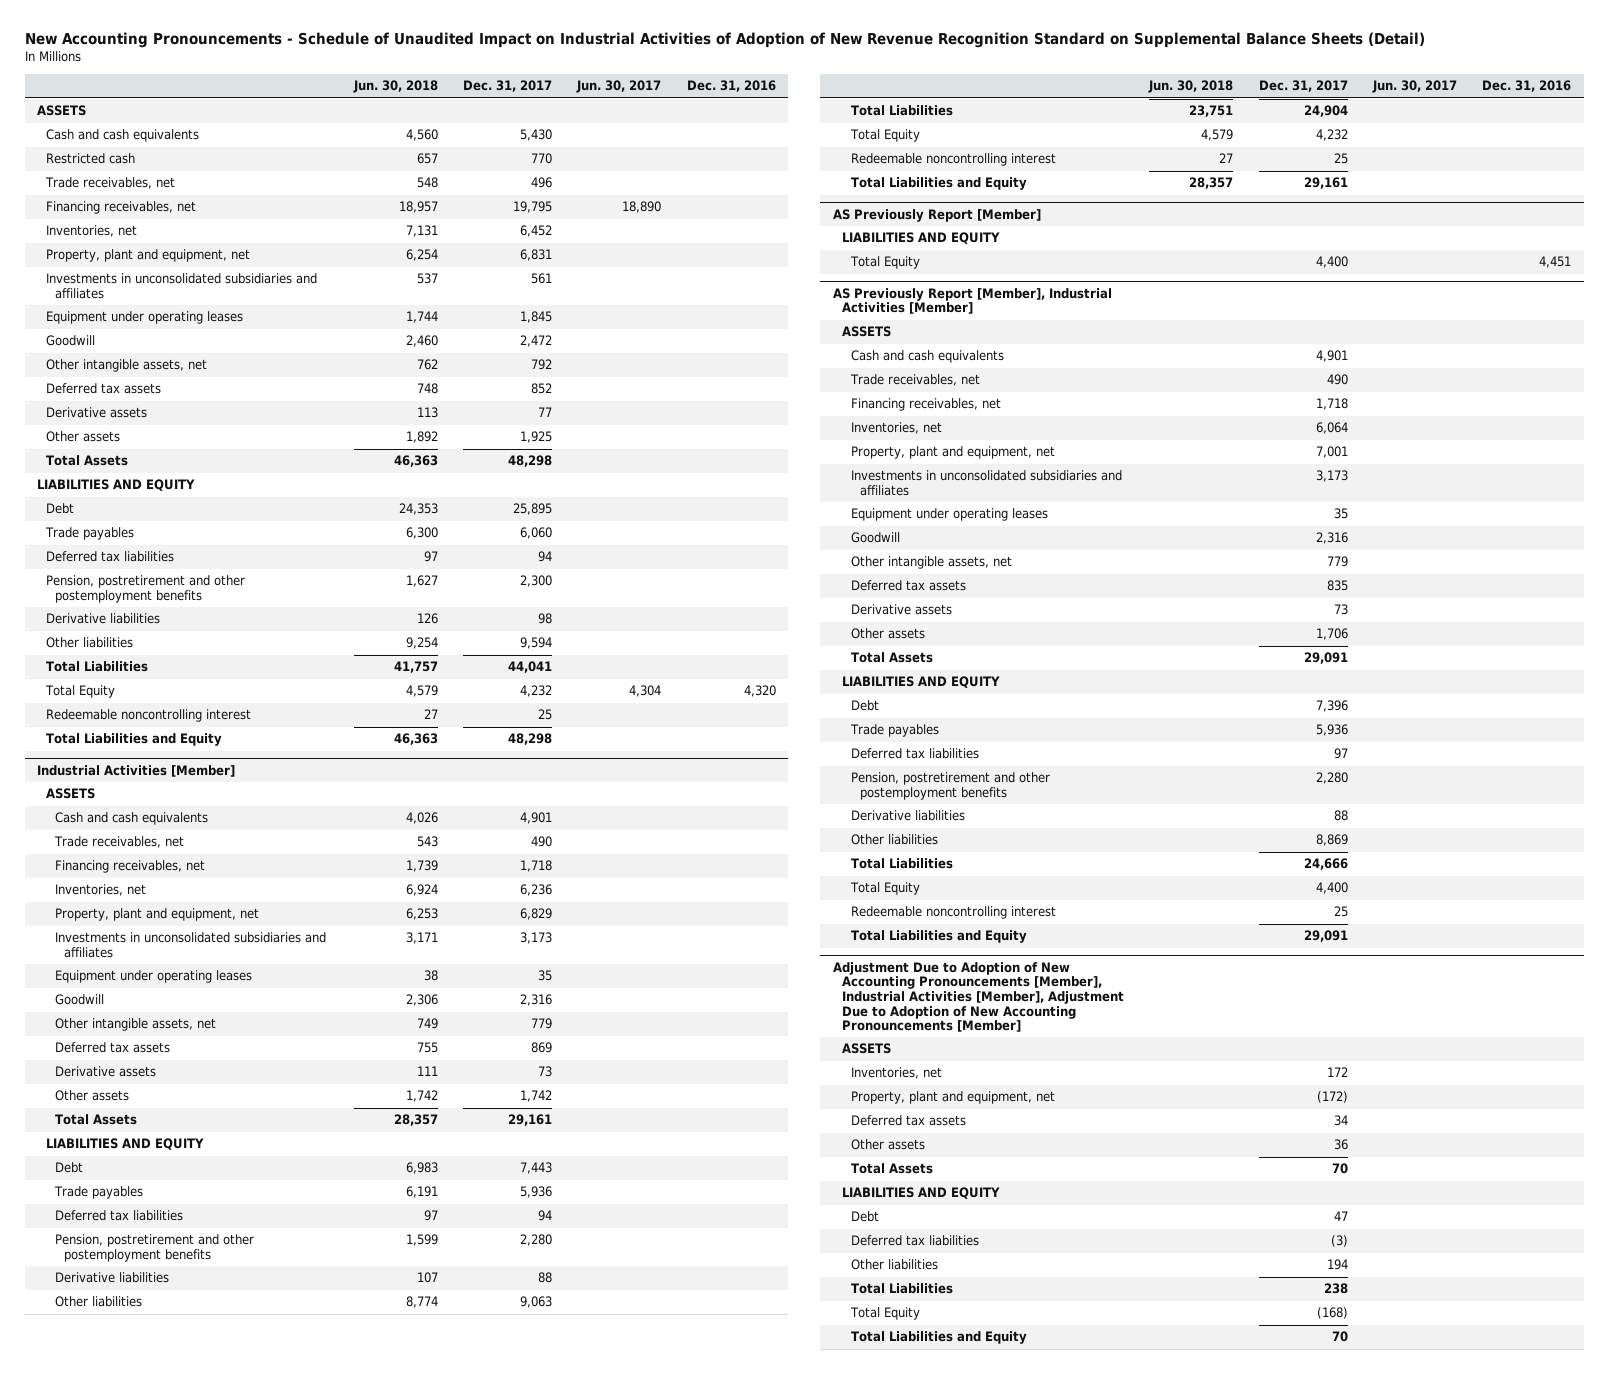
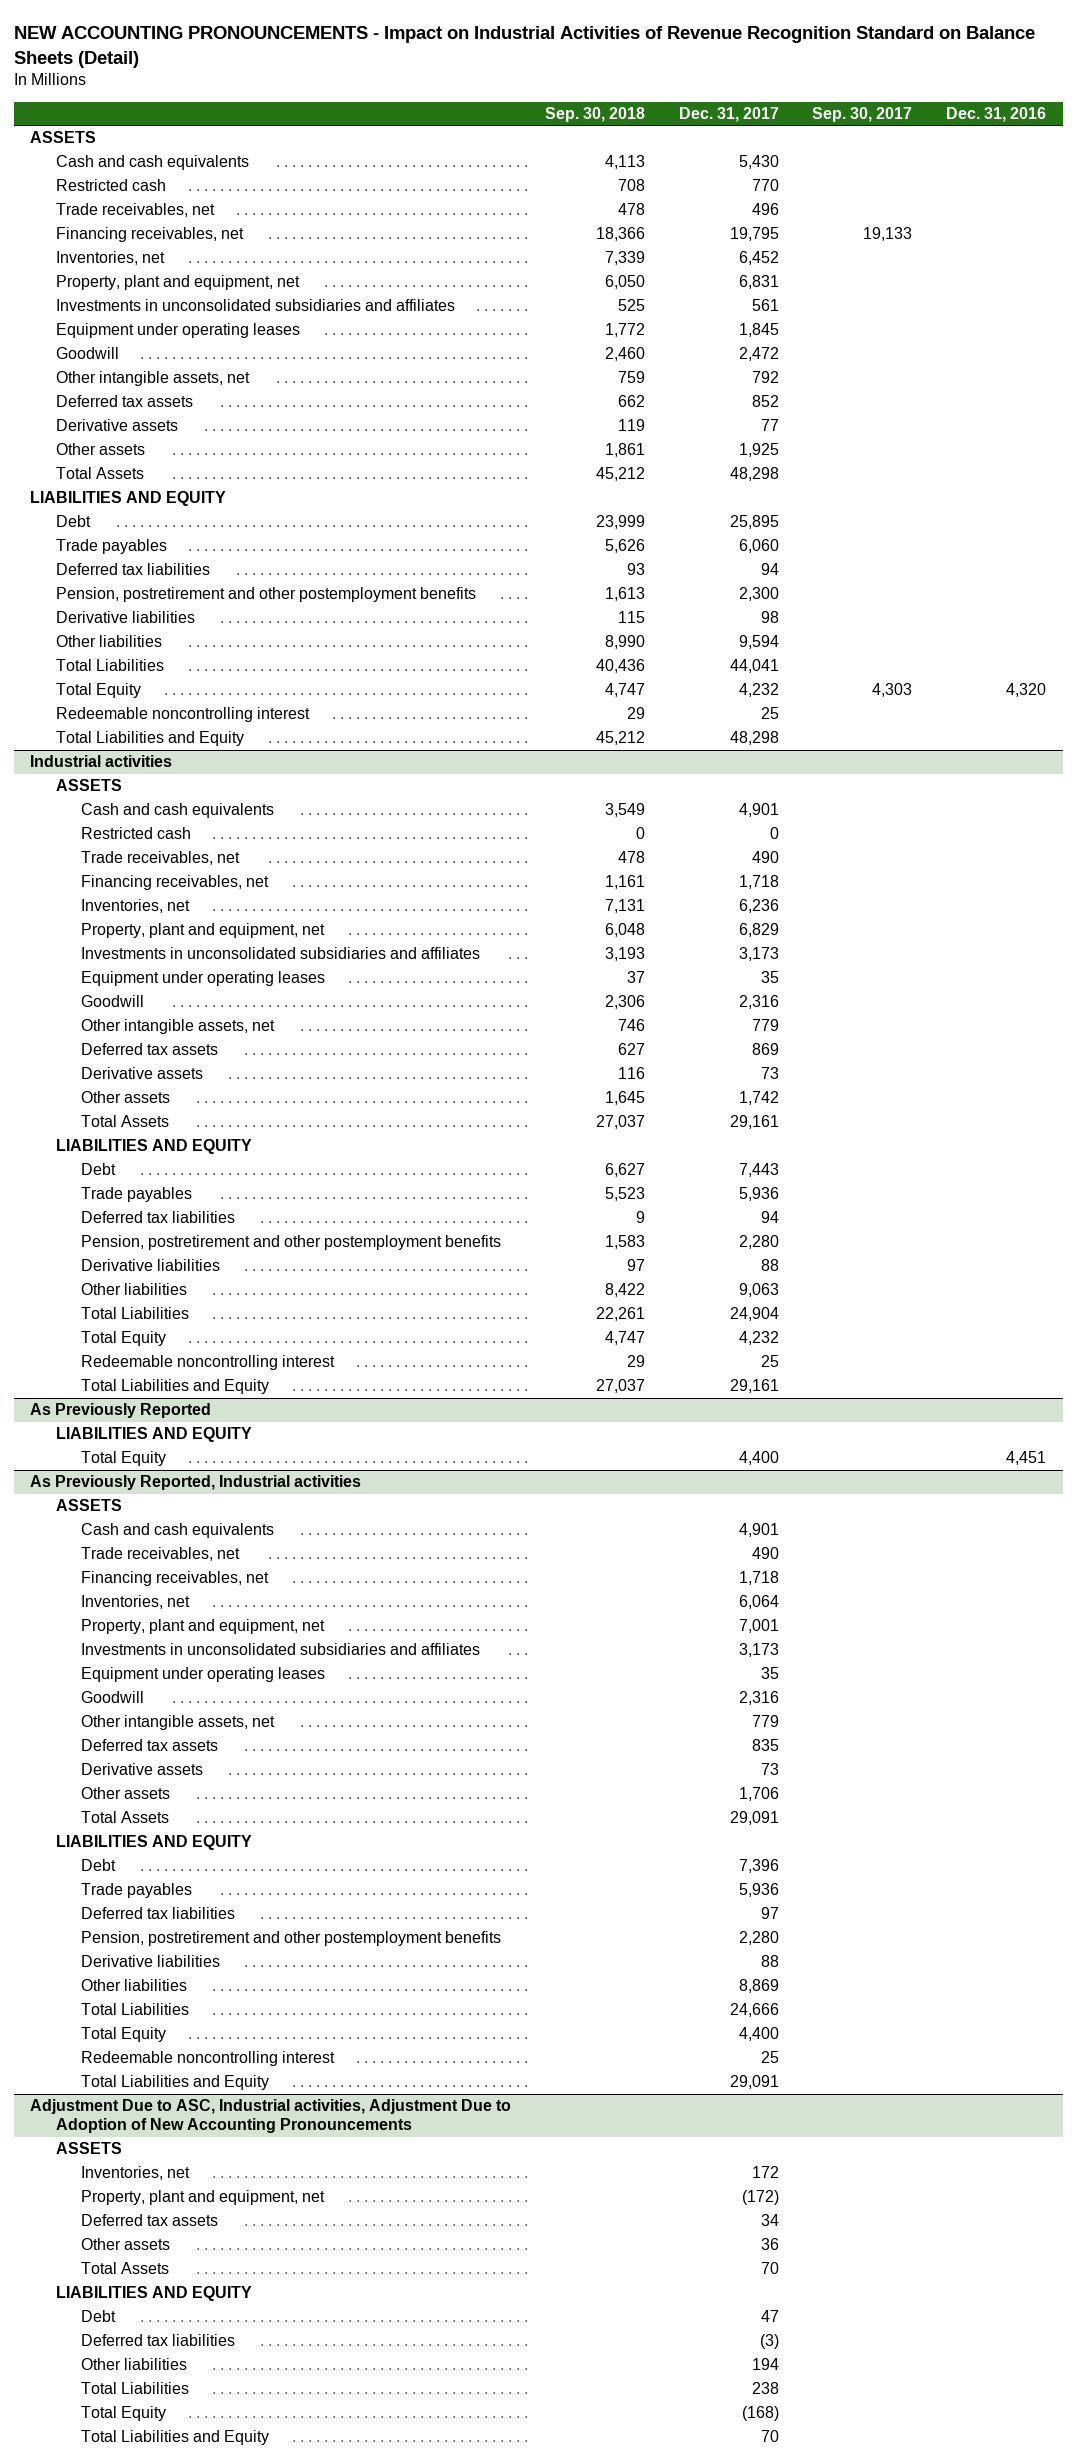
- New Accounting Pronouncements - Schedule of Unaudited Impact on Industrial Activities of Adoption of New Revenue Recognition Standard on Supplemental Balance Sheets (Detail)
+ NEW ACCOUNTING PRONOUNCEMENTS - Impact on Industrial Activities of Revenue Recognition Standard on Balance Sheets (Detail)
- | Jun. 30, 2018 | Dec. 31, 2017 | Jun. 30, 2017 | Dec. 31, 2016
+ | Sep. 30, 2018 | Dec. 31, 2017 | Sep. 30, 2017 | Dec. 31, 2016
- Industrial Activities [Member]
+ Industrial activities
+ Restricted cash | 0 | 0 | |
- AS Previously Report [Member]
+ As Previously Reported
- AS Previously Report [Member], Industrial Activities [Member]
+ As Previously Reported, Industrial activities
- Adjustment Due to Adoption of New Accounting Pronouncements [Member], Industrial Activities [Member], Adjustment Due to Adoption of New Accounting Pronouncements [Member]
+ Adjustment Due to ASC, Industrial activities, Adjustment Due to Adoption of New Accounting Pronouncements

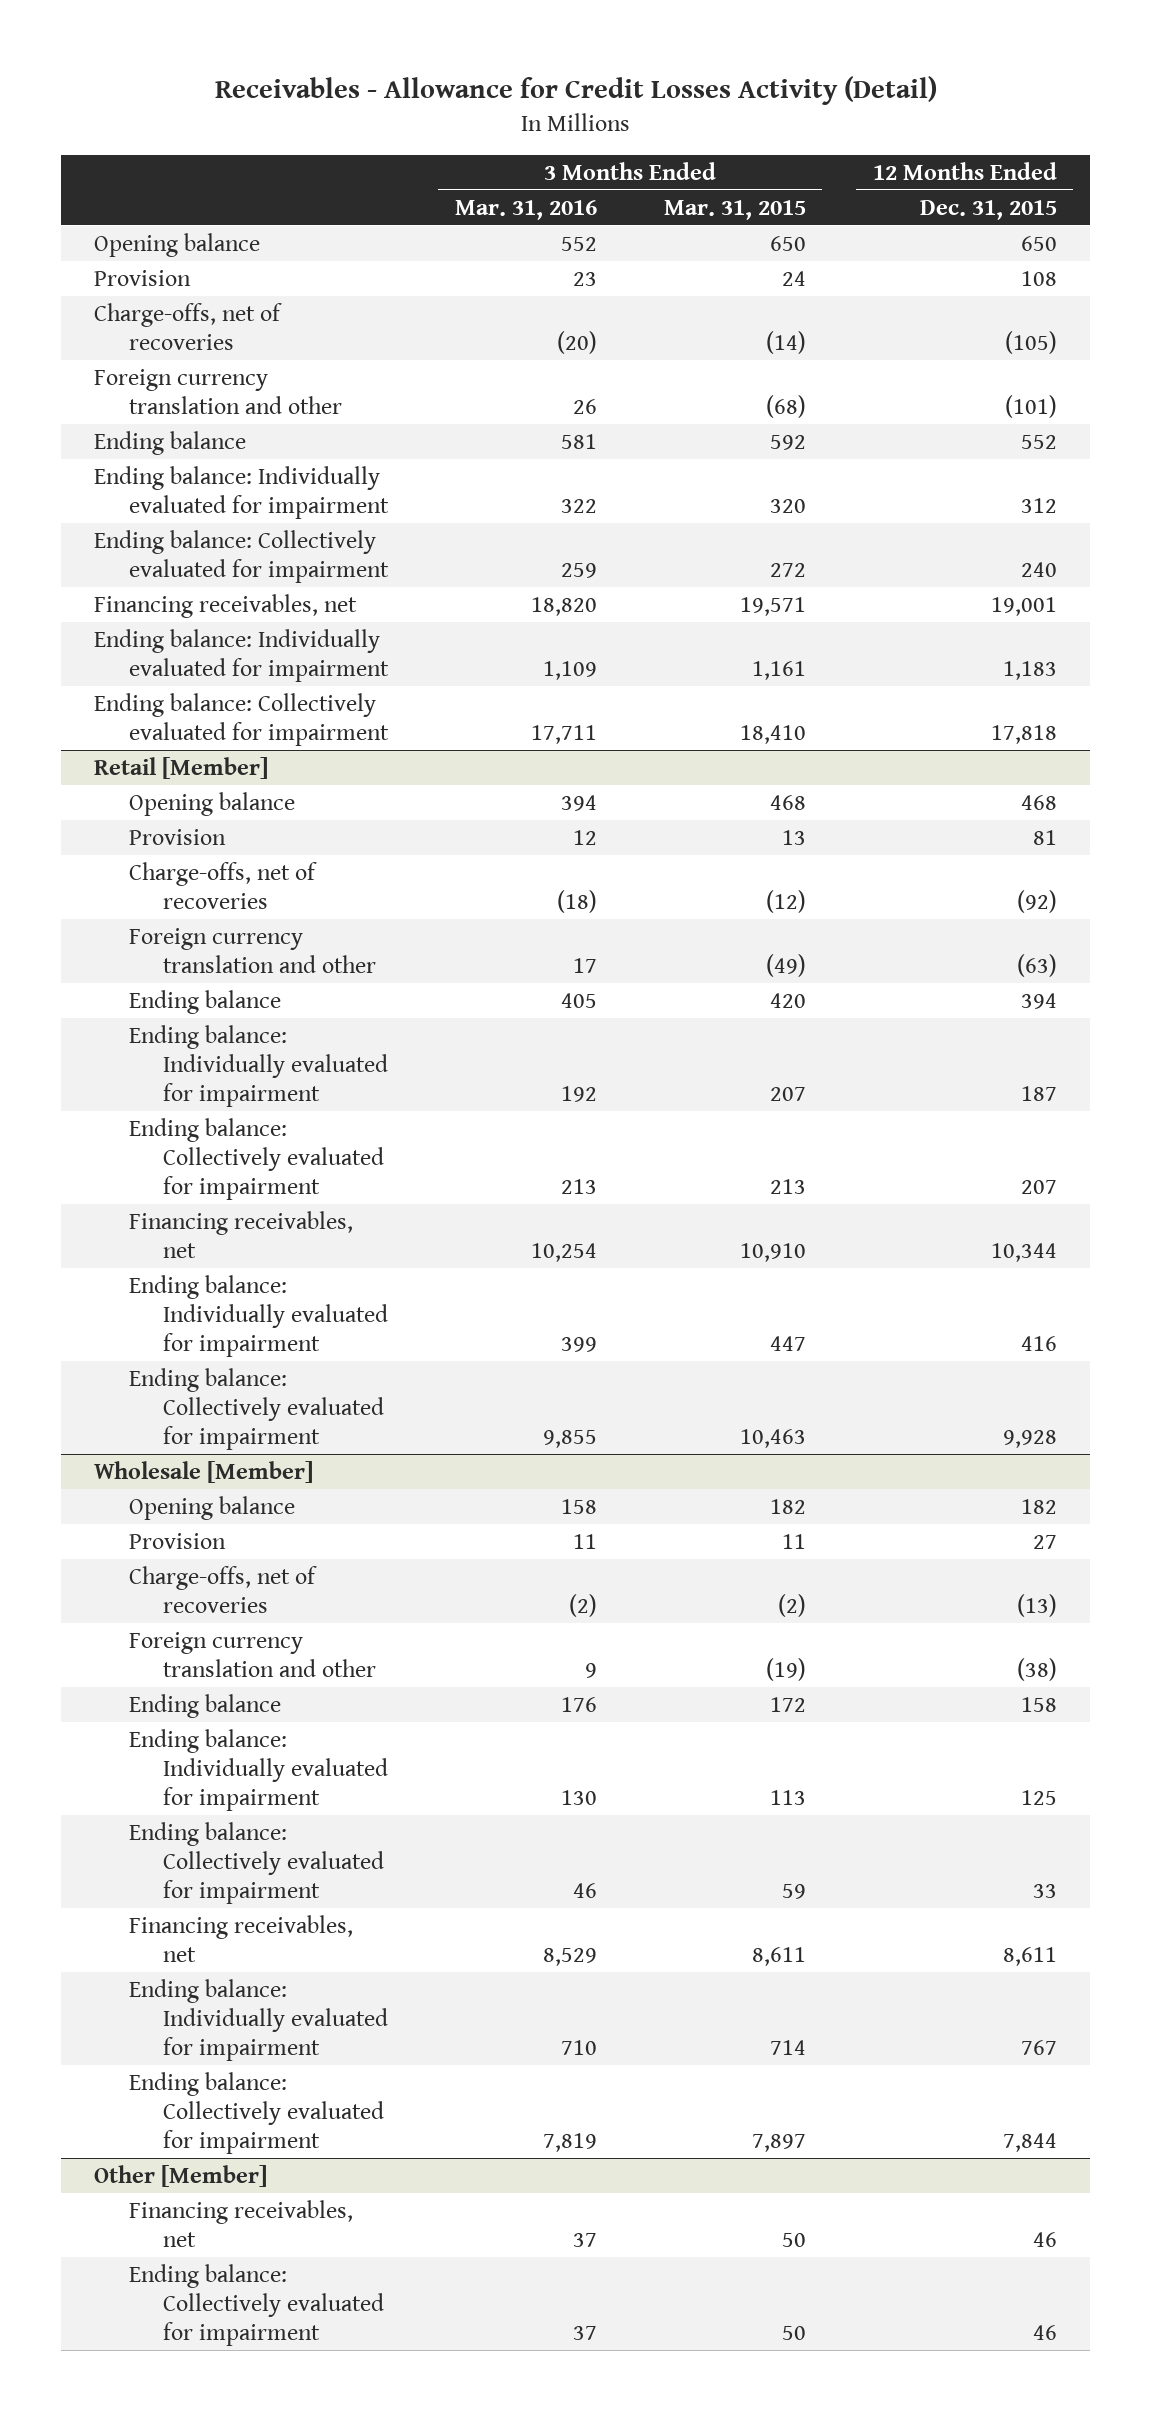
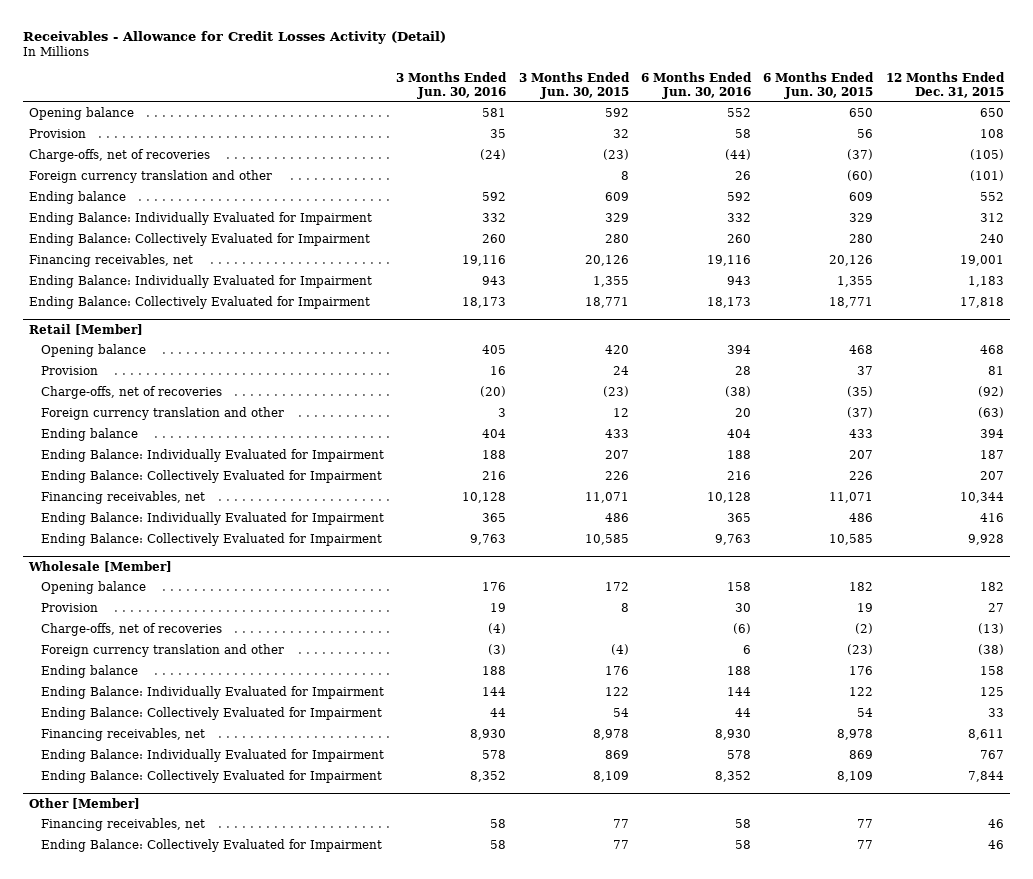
- | 3 Months Ended Mar. 31, 2016 | 3 Months Ended Mar. 31, 2015 | 12 Months Ended Dec. 31, 2015
+ | 3 Months Ended Jun. 30, 2016 | 3 Months Ended Jun. 30, 2015 | 6 Months Ended Jun. 30, 2016 | 6 Months Ended Jun. 30, 2015 | 12 Months Ended Dec. 31, 2015
- Ending balance: Individually evaluated for impairment | 322 | 320 | 312
- Ending balance: Collectively evaluated for impairment | 259 | 272 | 240
+ Ending Balance: Individually Evaluated for Impairment | 332 | 329 | 332 | 329 | 312
+ Ending Balance: Collectively Evaluated for Impairment | 260 | 280 | 260 | 280 | 240
- Ending balance: Individually evaluated for impairment | 1,109 | 1,161 | 1,183
- Ending balance: Collectively evaluated for impairment | 17,711 | 18,410 | 17,818
+ Ending Balance: Individually Evaluated for Impairment | 943 | 1,355 | 943 | 1,355 | 1,183
+ Ending Balance: Collectively Evaluated for Impairment | 18,173 | 18,771 | 18,173 | 18,771 | 17,818
@ Retail [Member]
- Ending balance: Individually evaluated for impairment | 192 | 207 | 187
- Ending balance: Collectively evaluated for impairment | 213 | 213 | 207
+ Ending Balance: Individually Evaluated for Impairment | 188 | 207 | 188 | 207 | 187
+ Ending Balance: Collectively Evaluated for Impairment | 216 | 226 | 216 | 226 | 207
- Ending balance: Individually evaluated for impairment | 399 | 447 | 416
- Ending balance: Collectively evaluated for impairment | 9,855 | 10,463 | 9,928
+ Ending Balance: Individually Evaluated for Impairment | 365 | 486 | 365 | 486 | 416
+ Ending Balance: Collectively Evaluated for Impairment | 9,763 | 10,585 | 9,763 | 10,585 | 9,928
@ Wholesale [Member]
- Ending balance: Individually evaluated for impairment | 130 | 113 | 125
- Ending balance: Collectively evaluated for impairment | 46 | 59 | 33
+ Ending Balance: Individually Evaluated for Impairment | 144 | 122 | 144 | 122 | 125
+ Ending Balance: Collectively Evaluated for Impairment | 44 | 54 | 44 | 54 | 33
- Ending balance: Individually evaluated for impairment | 710 | 714 | 767
- Ending balance: Collectively evaluated for impairment | 7,819 | 7,897 | 7,844
+ Ending Balance: Individually Evaluated for Impairment | 578 | 869 | 578 | 869 | 767
+ Ending Balance: Collectively Evaluated for Impairment | 8,352 | 8,109 | 8,352 | 8,109 | 7,844
@ Other [Member]
- Ending balance: Collectively evaluated for impairment | 37 | 50 | 46
+ Ending Balance: Collectively Evaluated for Impairment | 58 | 77 | 58 | 77 | 46

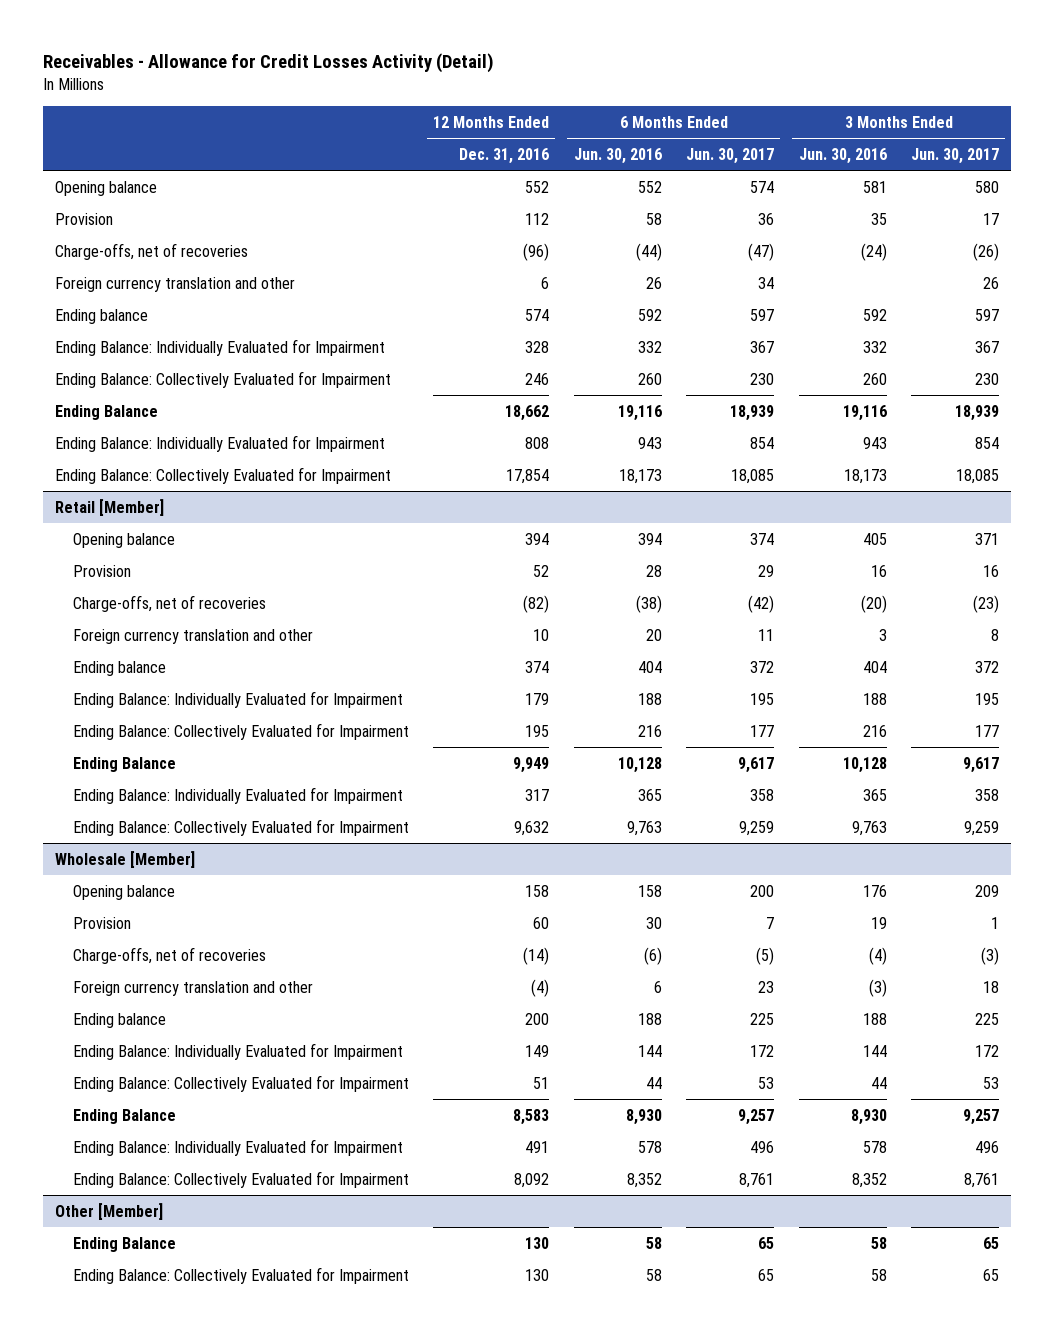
- | 3 Months Ended Jun. 30, 2016 | 3 Months Ended Jun. 30, 2015 | 6 Months Ended Jun. 30, 2016 | 6 Months Ended Jun. 30, 2015 | 12 Months Ended Dec. 31, 2015
+ | 12 Months Ended Dec. 31, 2016 | 6 Months Ended Jun. 30, 2016 | 6 Months Ended Jun. 30, 2017 | 3 Months Ended Jun. 30, 2016 | 3 Months Ended Jun. 30, 2017
- Financing receivables, net | 19,116 | 20,126 | 19,116 | 20,126 | 19,001
+ Ending Balance | 18,662 | 19,116 | 18,939 | 19,116 | 18,939
@ Retail [Member]
- Financing receivables, net | 10,128 | 11,071 | 10,128 | 11,071 | 10,344
+ Ending Balance | 9,949 | 10,128 | 9,617 | 10,128 | 9,617
@ Wholesale [Member]
- Financing receivables, net | 8,930 | 8,978 | 8,930 | 8,978 | 8,611
+ Ending Balance | 8,583 | 8,930 | 9,257 | 8,930 | 9,257
@ Other [Member]
- Financing receivables, net | 58 | 77 | 58 | 77 | 46
+ Ending Balance | 130 | 58 | 65 | 58 | 65

